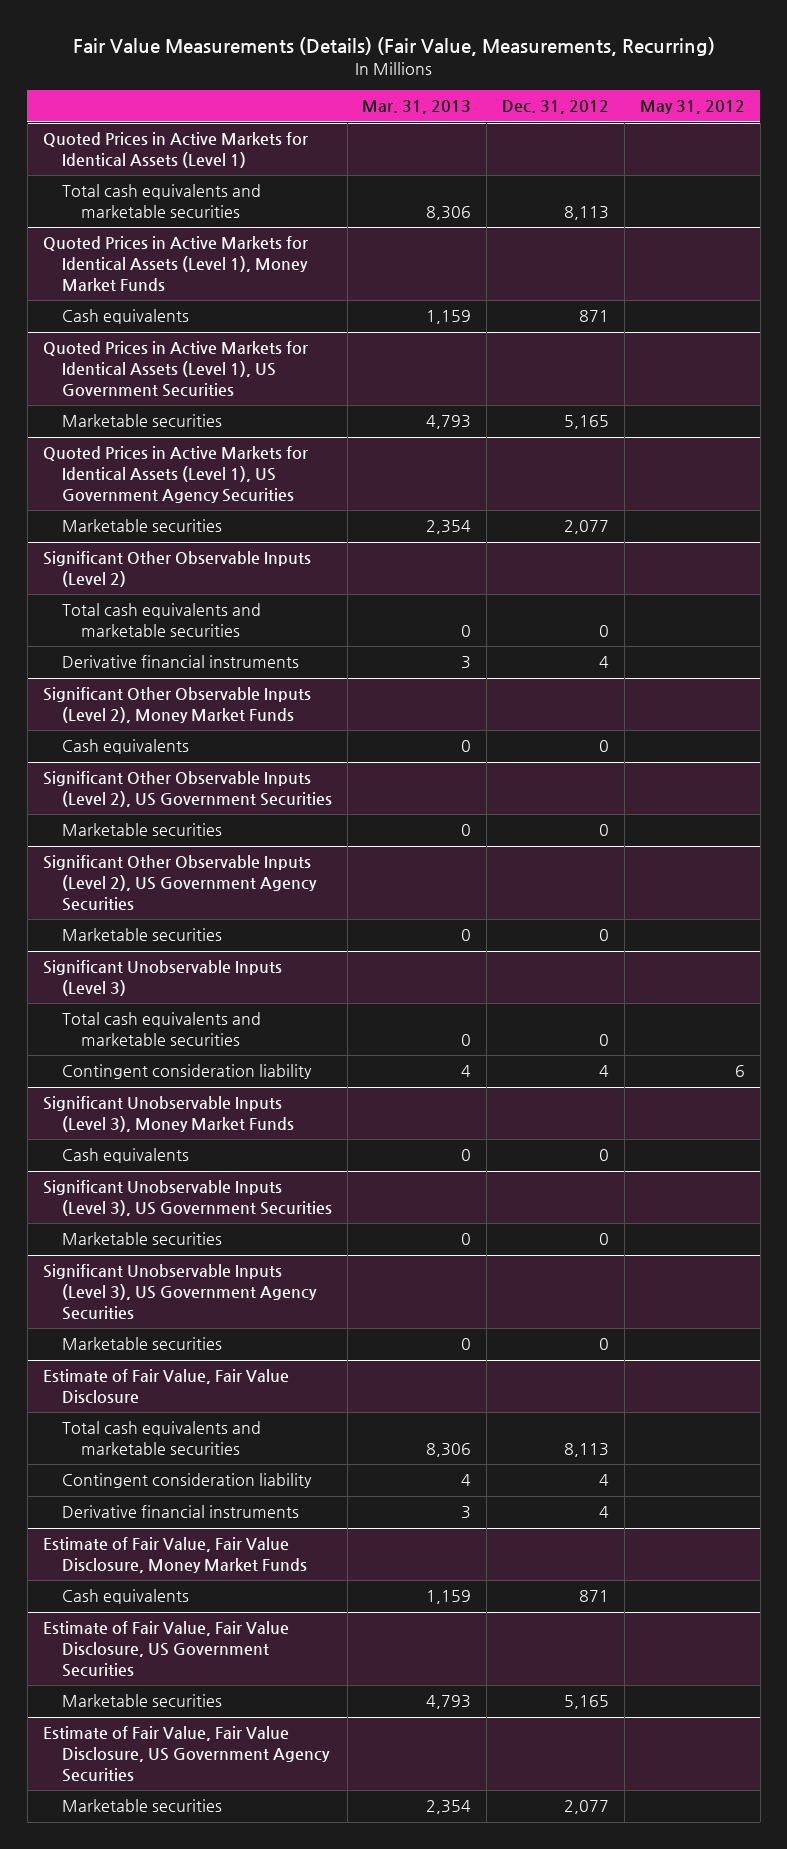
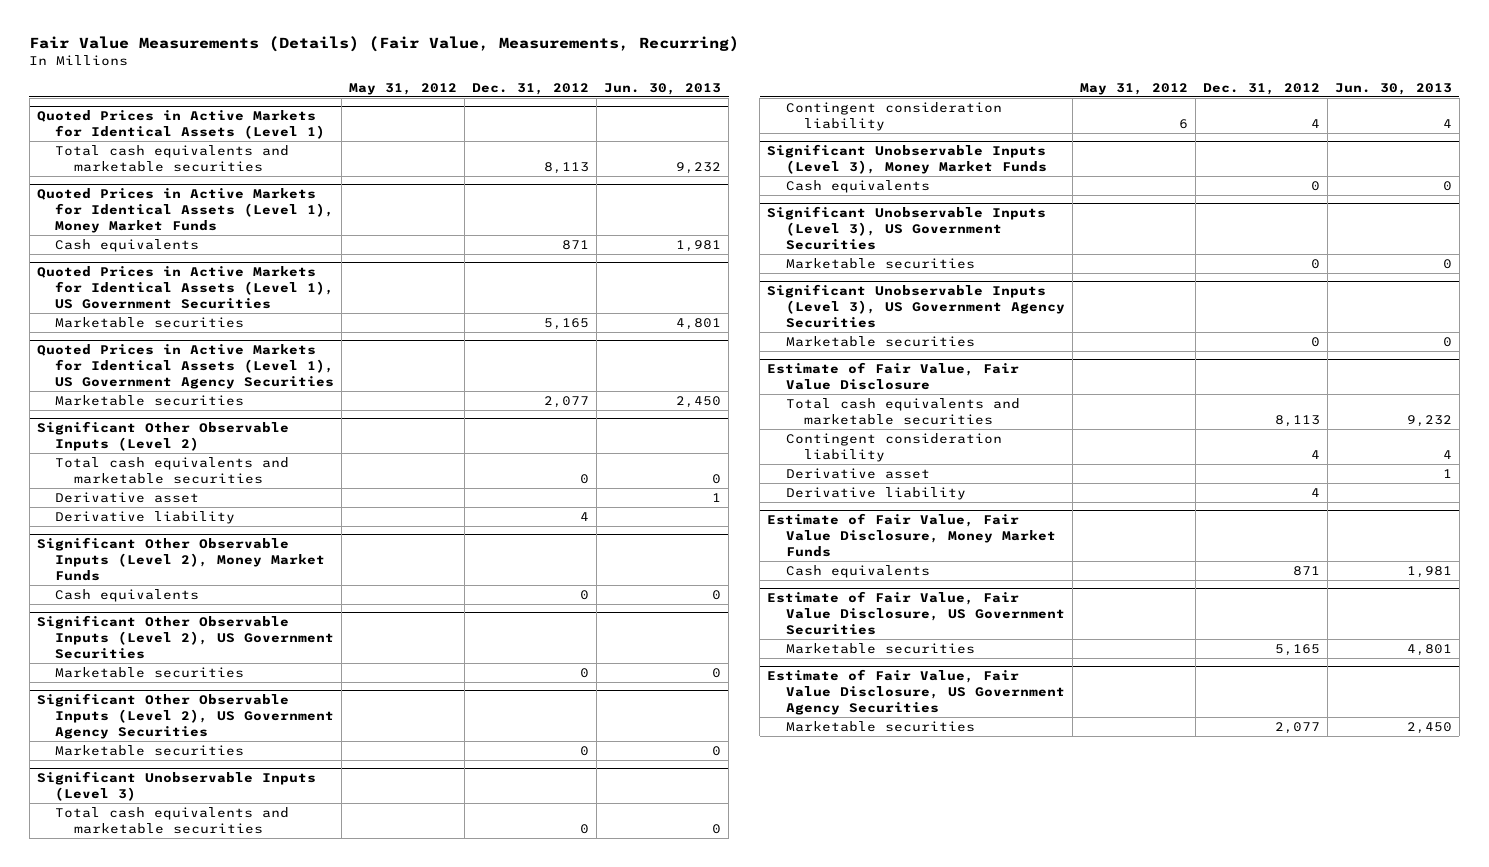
- | Mar. 31, 2013 | Dec. 31, 2012 | May 31, 2012
+ | May 31, 2012 | Dec. 31, 2012 | Jun. 30, 2013
@ Significant Other Observable Inputs (Level 2)
- Derivative financial instruments | 3 | 4 |
+ Derivative asset | | | 1
+ Derivative liability | | 4 |
@ Estimate of Fair Value, Fair Value Disclosure
- Derivative financial instruments | 3 | 4 |
+ Derivative asset | | | 1
+ Derivative liability | | 4 |

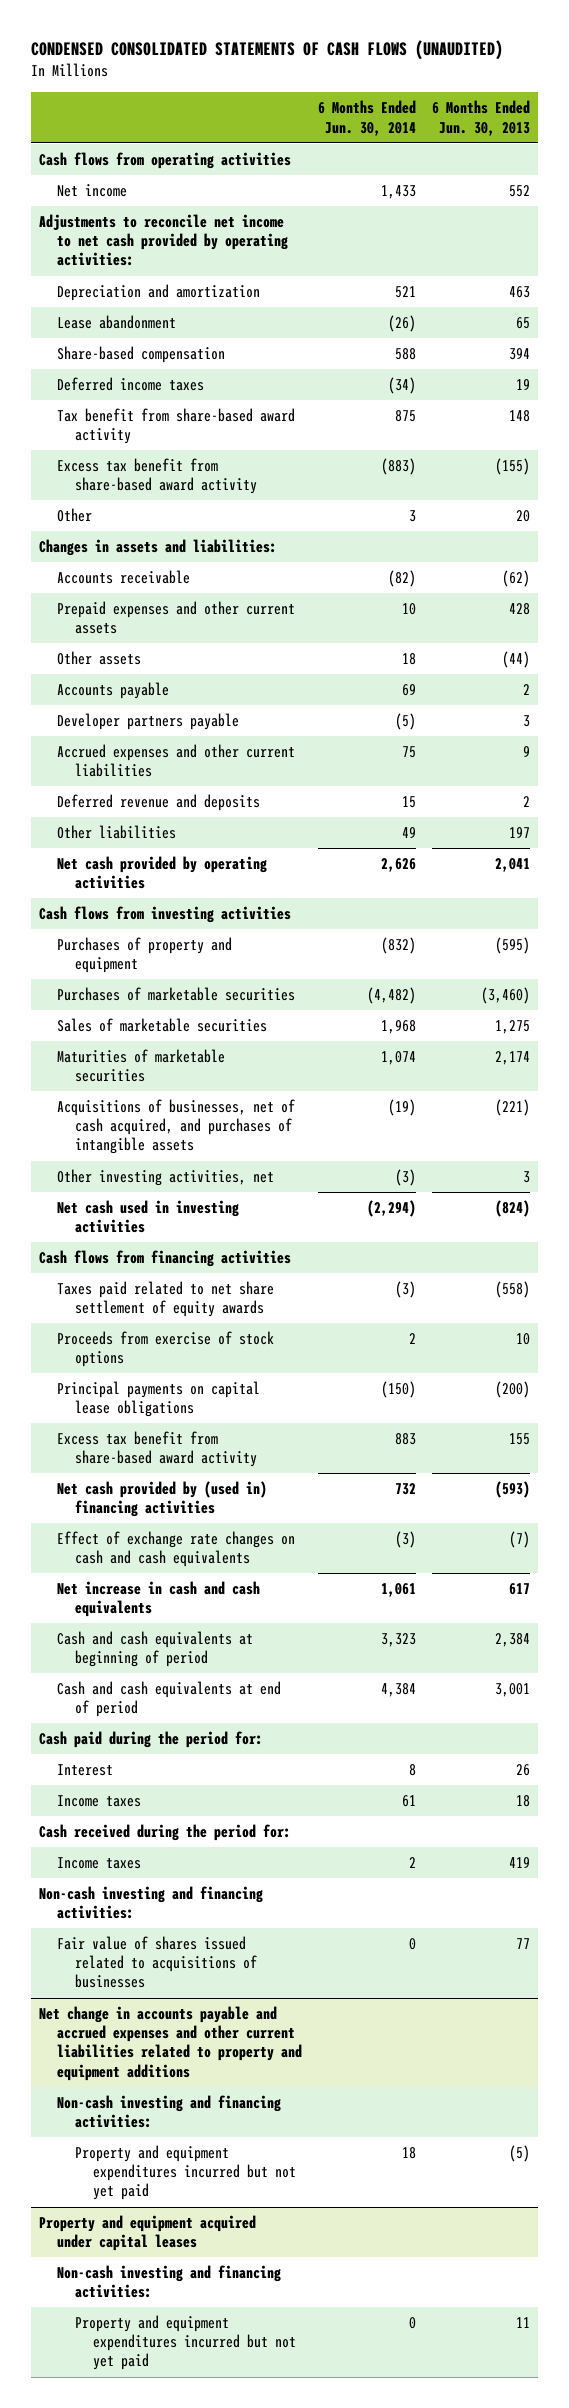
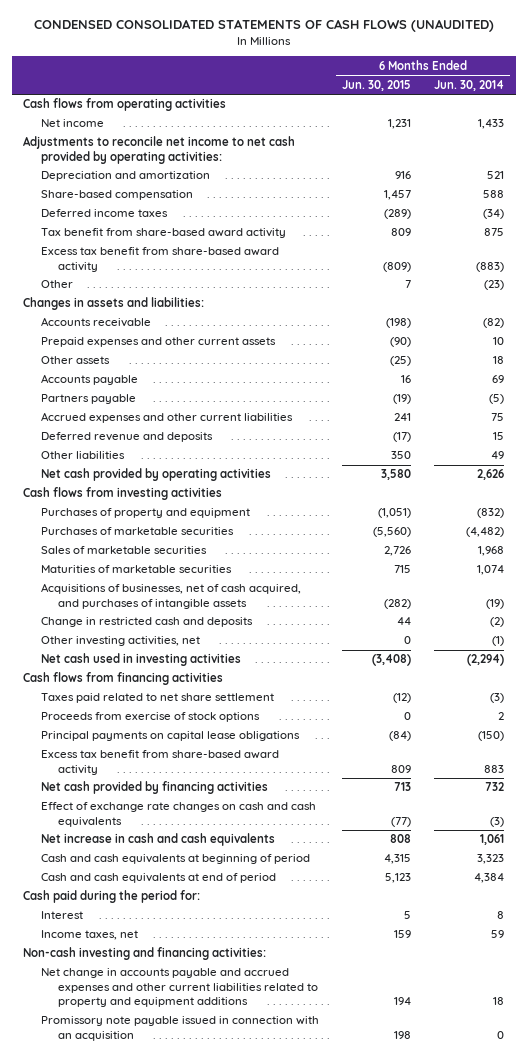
- | 6 Months Ended Jun. 30, 2014 | 6 Months Ended Jun. 30, 2013
+ | 6 Months Ended Jun. 30, 2015 | 6 Months Ended Jun. 30, 2014
- Lease abandonment | (26) | 65
- Other | 3 | 20
+ Other | 7 | (23)
- Developer partners payable | (5) | 3
+ Partners payable | (19) | (5)
- Other investing activities, net | (3) | 3
+ Change in restricted cash and deposits | 44 | (2)
+ Other investing activities, net | 0 | (1)
- Taxes paid related to net share settlement of equity awards | (3) | (558)
+ Taxes paid related to net share settlement | (12) | (3)
- Net cash provided by (used in) financing activities | 732 | (593)
+ Net cash provided by financing activities | 713 | 732
- Income taxes | 61 | 18
- Cash received during the period for:
- Income taxes | 2 | 419
- Non-cash investing and financing activities:
- Fair value of shares issued related to acquisitions of businesses | 0 | 77
- Net change in accounts payable and accrued expenses and other current liabilities related to property and equipment additions
- Non-cash investing and financing activities:
- Property and equipment expenditures incurred but not yet paid | 18 | (5)
- Property and equipment acquired under capital leases
+ Income taxes, net | 159 | 59
- Property and equipment expenditures incurred but not yet paid | 0 | 11
+ Net change in accounts payable and accrued expenses and other current liabilities related to property and equipment additions | 194 | 18
+ Promissory note payable issued in connection with an acquisition | 198 | 0

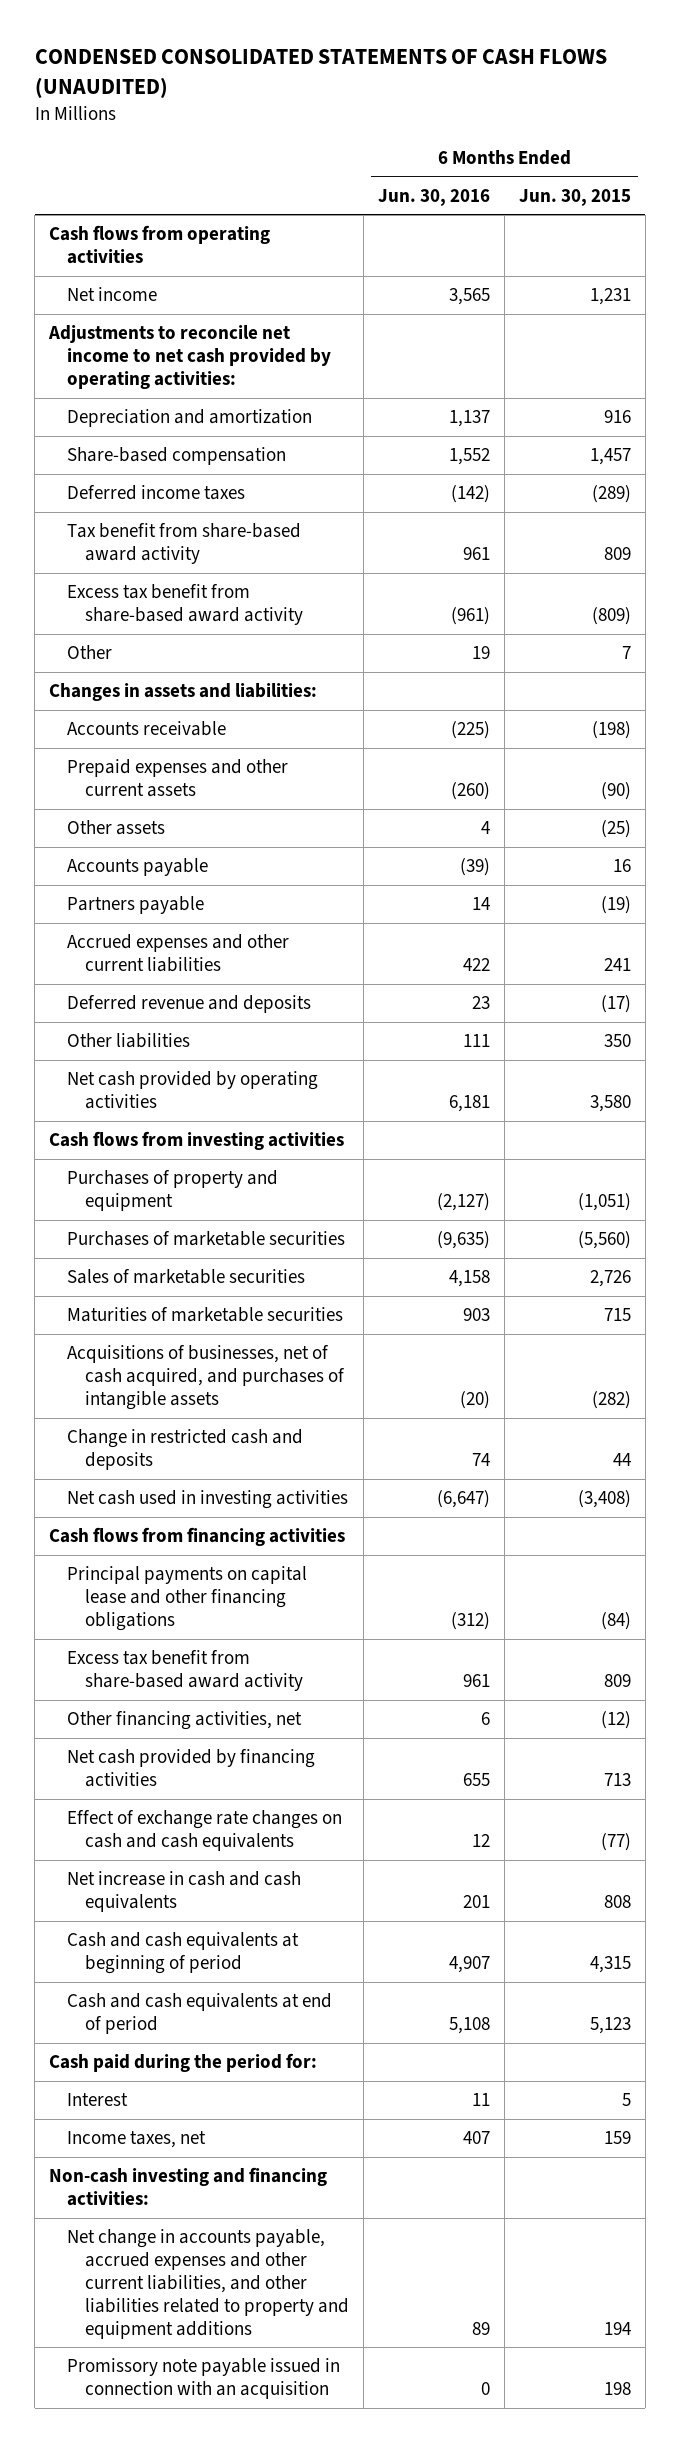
- | 6 Months Ended Jun. 30, 2015 | 6 Months Ended Jun. 30, 2014
+ | 6 Months Ended Jun. 30, 2016 | 6 Months Ended Jun. 30, 2015
- Other investing activities, net | 0 | (1)
- Taxes paid related to net share settlement | (12) | (3)
- Proceeds from exercise of stock options | 0 | 2
- Principal payments on capital lease obligations | (84) | (150)
+ Principal payments on capital lease and other financing obligations | (312) | (84)
+ Other financing activities, net | 6 | (12)
- Net change in accounts payable and accrued expenses and other current liabilities related to property and equipment additions | 194 | 18
+ Net change in accounts payable, accrued expenses and other current liabilities, and other liabilities related to property and equipment additions | 89 | 194

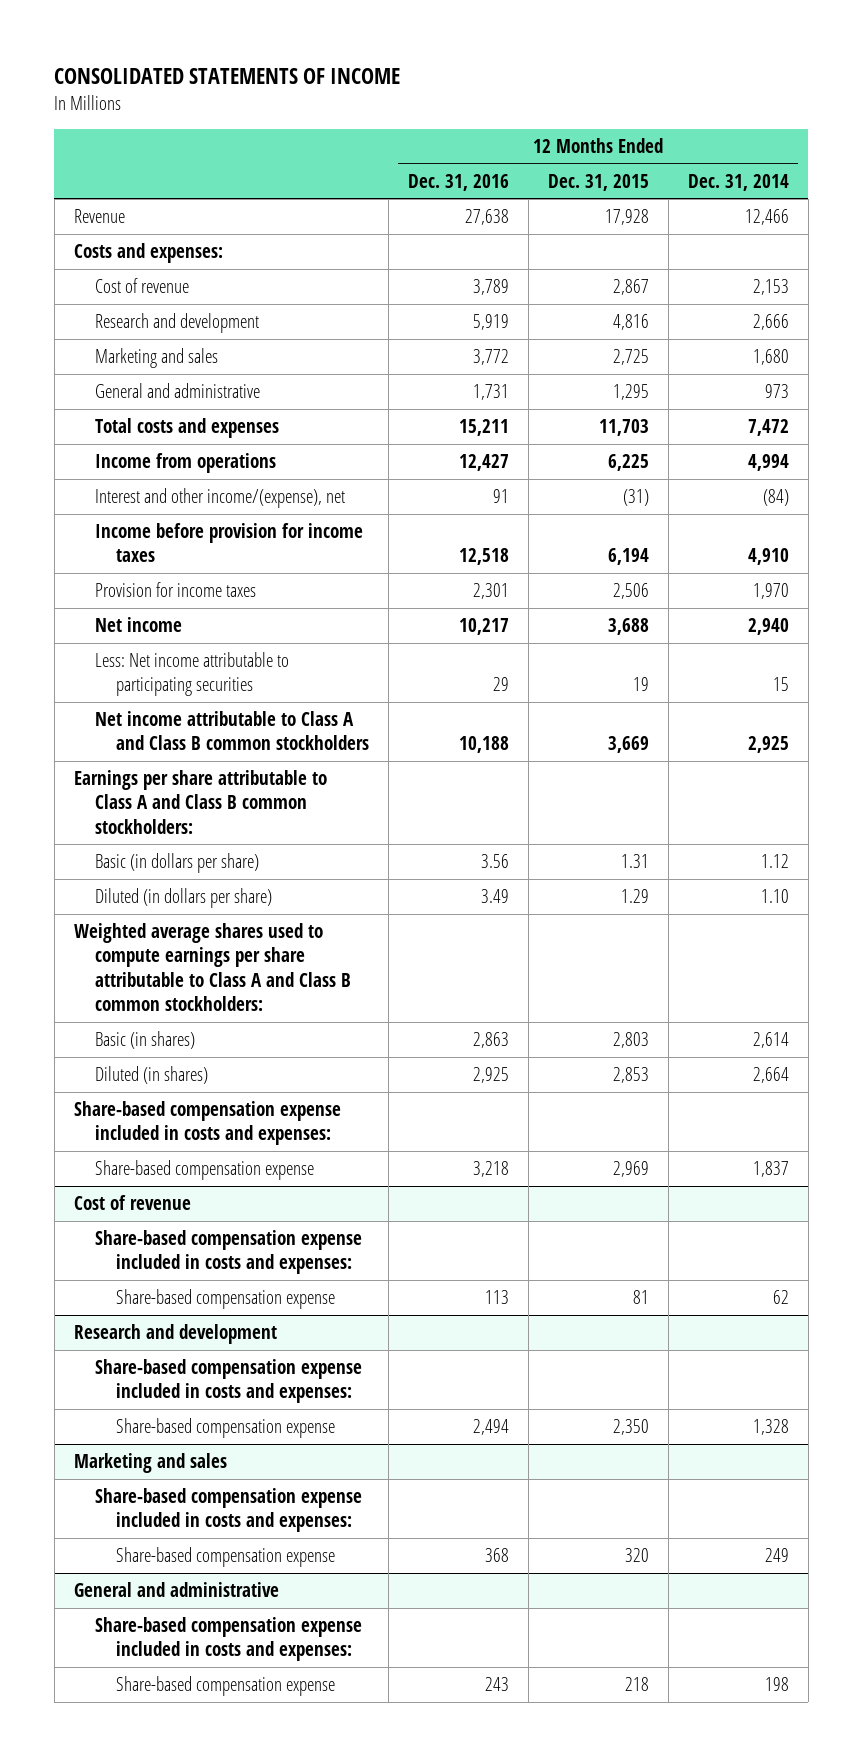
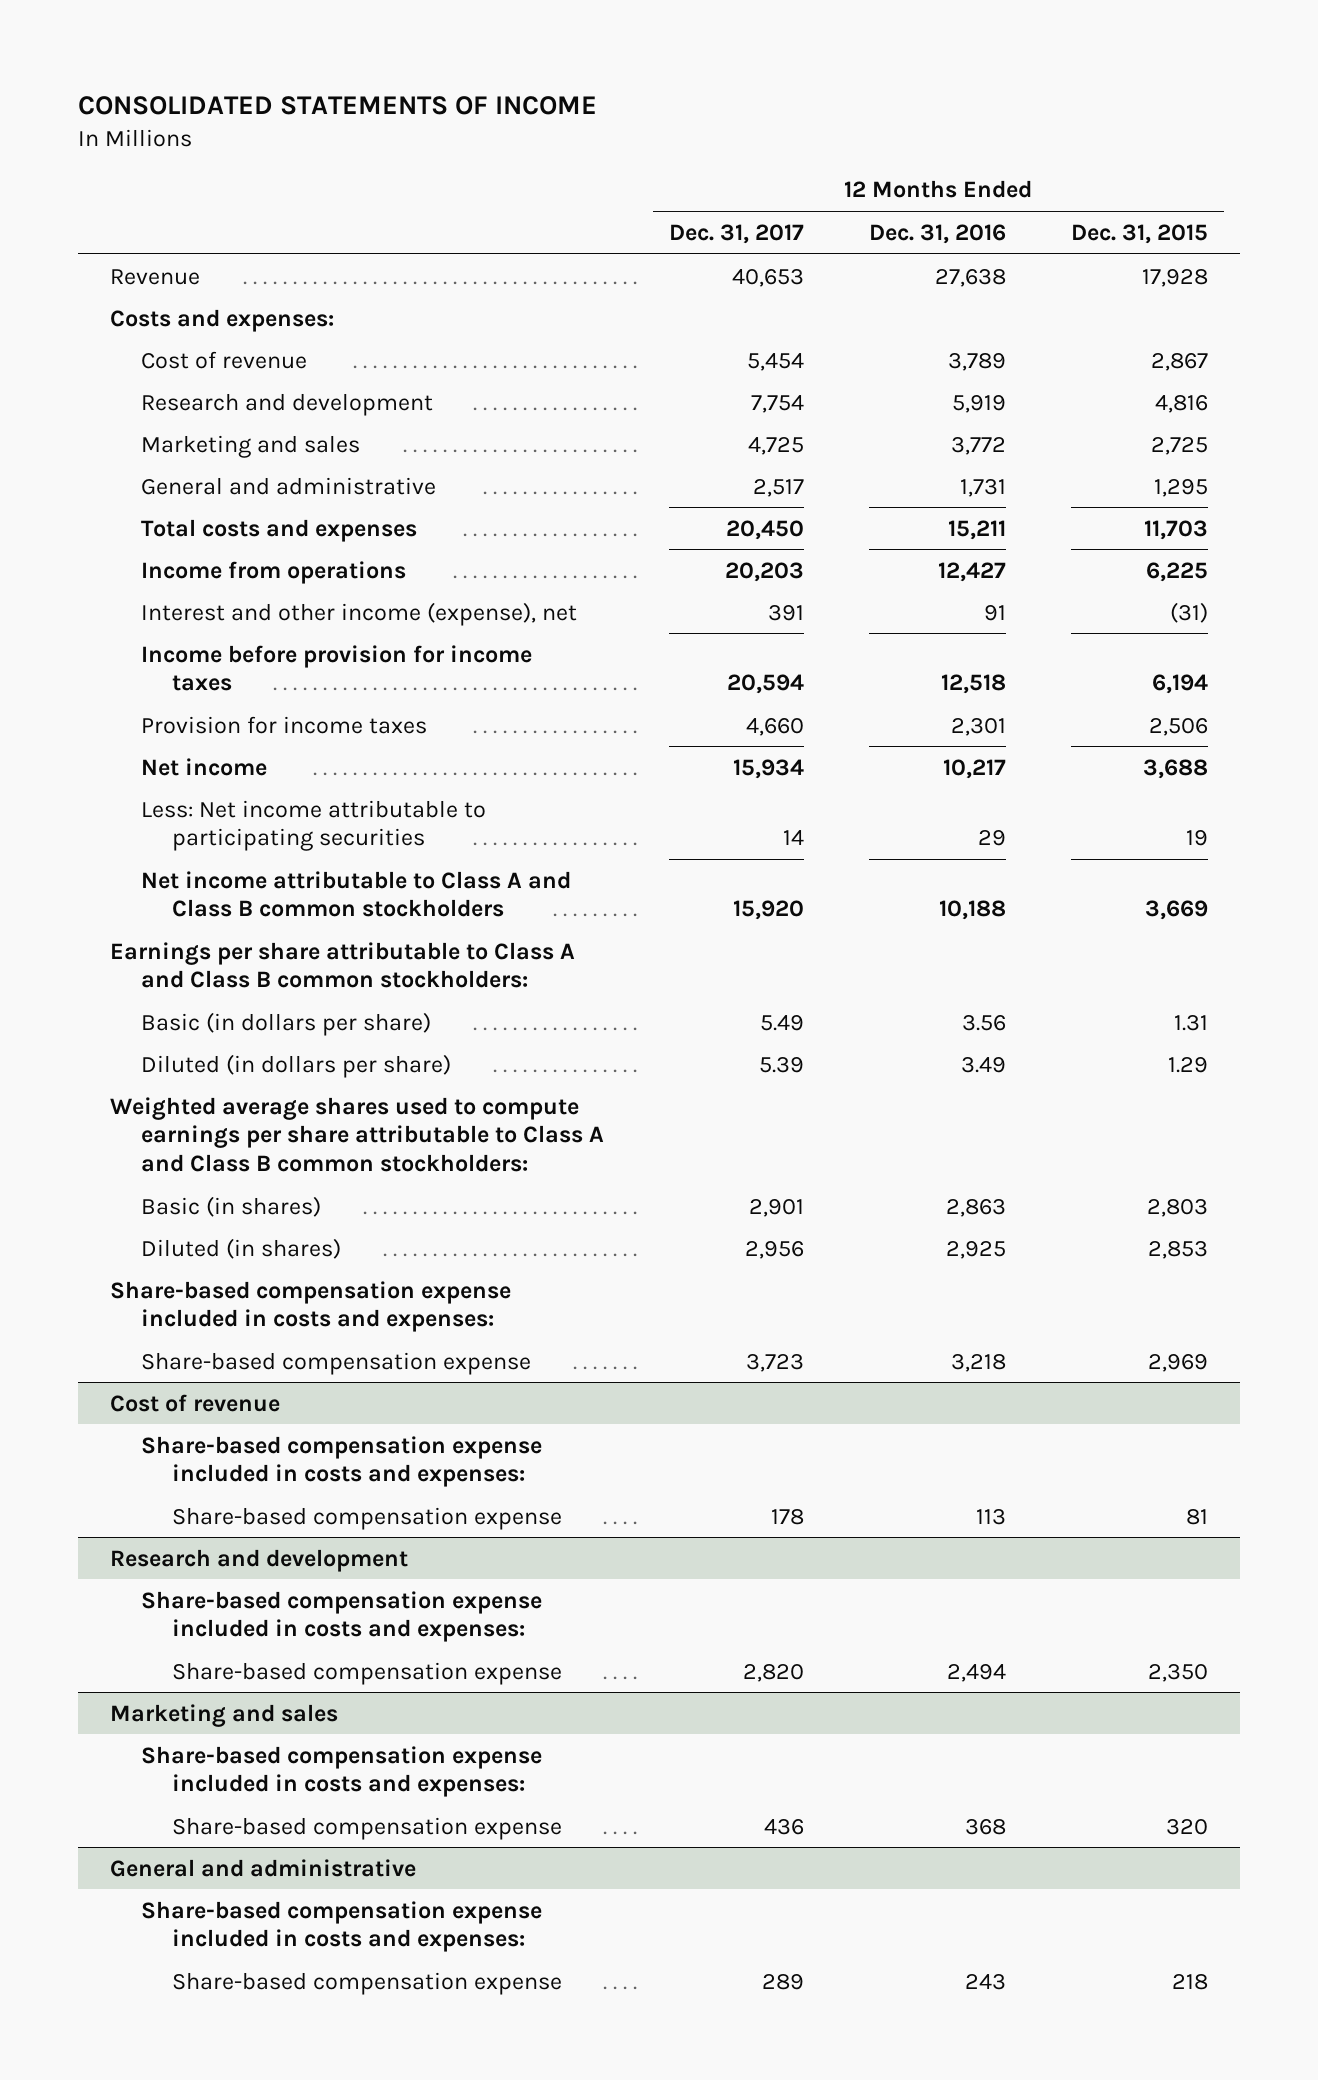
- | 12 Months Ended Dec. 31, 2016 | 12 Months Ended Dec. 31, 2015 | 12 Months Ended Dec. 31, 2014
+ | 12 Months Ended Dec. 31, 2017 | 12 Months Ended Dec. 31, 2016 | 12 Months Ended Dec. 31, 2015
- Interest and other income/(expense), net | 91 | (31) | (84)
+ Interest and other income (expense), net | 391 | 91 | (31)

